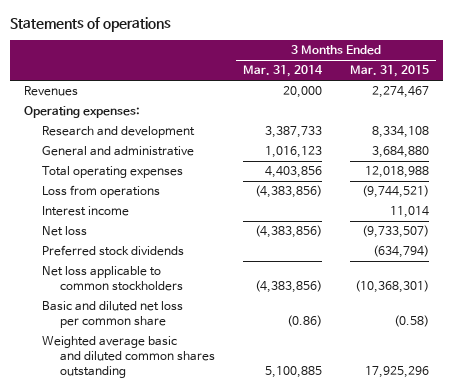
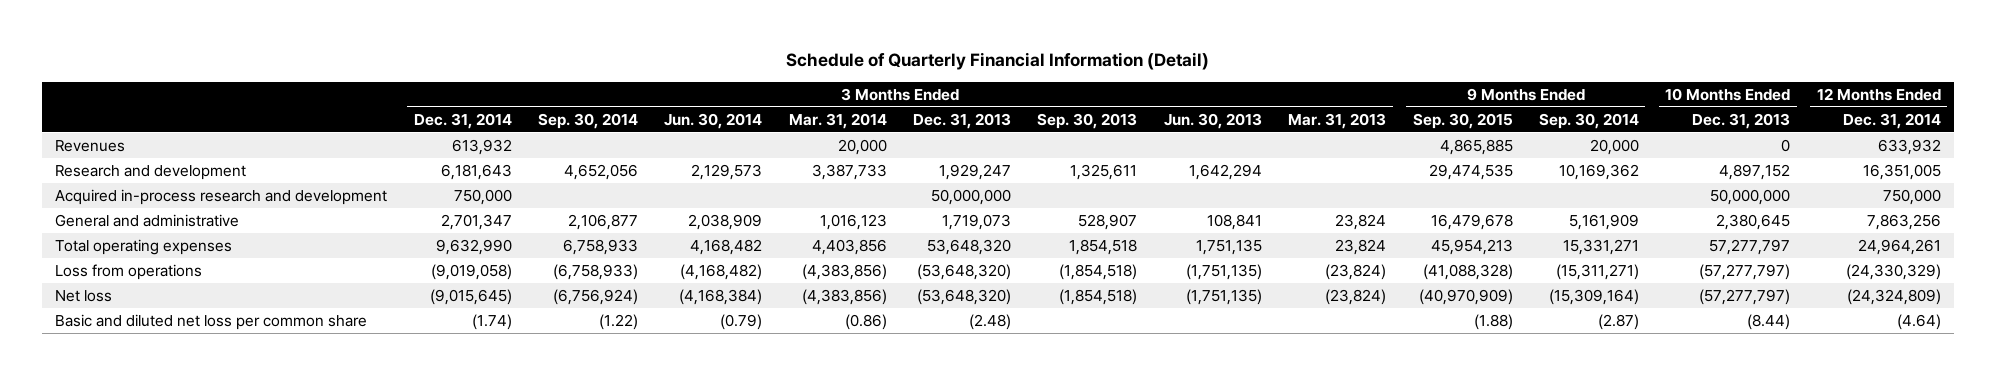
- Statements of operations
+ Schedule of Quarterly Financial Information (Detail)
- | 3 Months Ended Mar. 31, 2014 | 3 Months Ended Mar. 31, 2015
+ | 3 Months Ended Dec. 31, 2014 | 3 Months Ended Sep. 30, 2014 | 3 Months Ended Jun. 30, 2014 | 3 Months Ended Mar. 31, 2014 | 3 Months Ended Dec. 31, 2013 | 3 Months Ended Sep. 30, 2013 | 3 Months Ended Jun. 30, 2013 | 3 Months Ended Mar. 31, 2013 | 9 Months Ended Sep. 30, 2015 | 9 Months Ended Sep. 30, 2014 | 10 Months Ended Dec. 31, 2013 | 12 Months Ended Dec. 31, 2014
- Operating expenses:
+ Acquired in-process research and development | 750,000 | | | | 50,000,000 | | | | | | 50,000,000 | 750,000
- Interest income | | 11,014
- Preferred stock dividends | | (634,794)
- Net loss applicable to common stockholders | (4,383,856) | (10,368,301)
- Weighted average basic and diluted common shares outstanding | 5,100,885 | 17,925,296

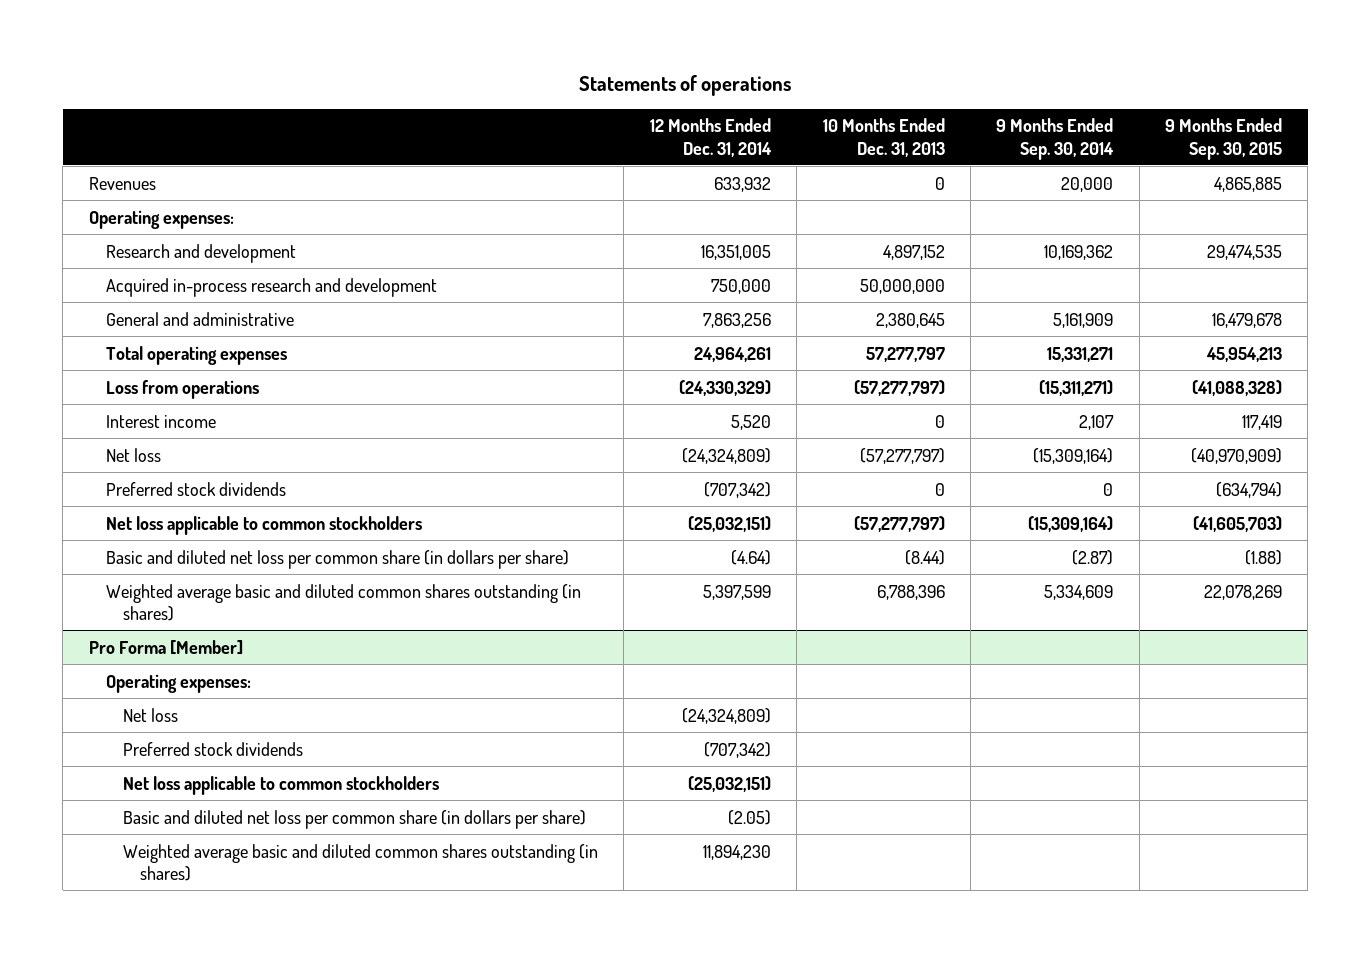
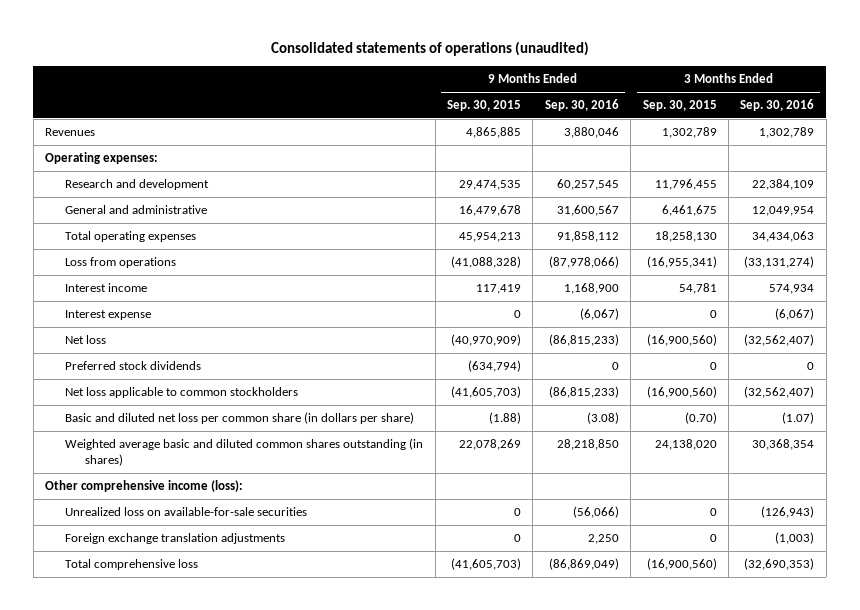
- Statements of operations
+ Consolidated statements of operations (unaudited)
- | 12 Months Ended Dec. 31, 2014 | 10 Months Ended Dec. 31, 2013 | 9 Months Ended Sep. 30, 2014 | 9 Months Ended Sep. 30, 2015
+ | 9 Months Ended Sep. 30, 2015 | 9 Months Ended Sep. 30, 2016 | 3 Months Ended Sep. 30, 2015 | 3 Months Ended Sep. 30, 2016
- Acquired in-process research and development | 750,000 | 50,000,000 | |
+ Interest expense | 0 | (6,067) | 0 | (6,067)
- Pro Forma [Member]
- Operating expenses:
- Net loss | (24,324,809) | | |
- Preferred stock dividends | (707,342) | | |
- Net loss applicable to common stockholders | (25,032,151) | | |
- Basic and diluted net loss per common share (in dollars per share) | (2.05) | | |
- Weighted average basic and diluted common shares outstanding (in shares) | 11,894,230 | | |
+ Other comprehensive income (loss):
+ Unrealized loss on available-for-sale securities | 0 | (56,066) | 0 | (126,943)
+ Foreign exchange translation adjustments | 0 | 2,250 | 0 | (1,003)
+ Total comprehensive loss | (41,605,703) | (86,869,049) | (16,900,560) | (32,690,353)

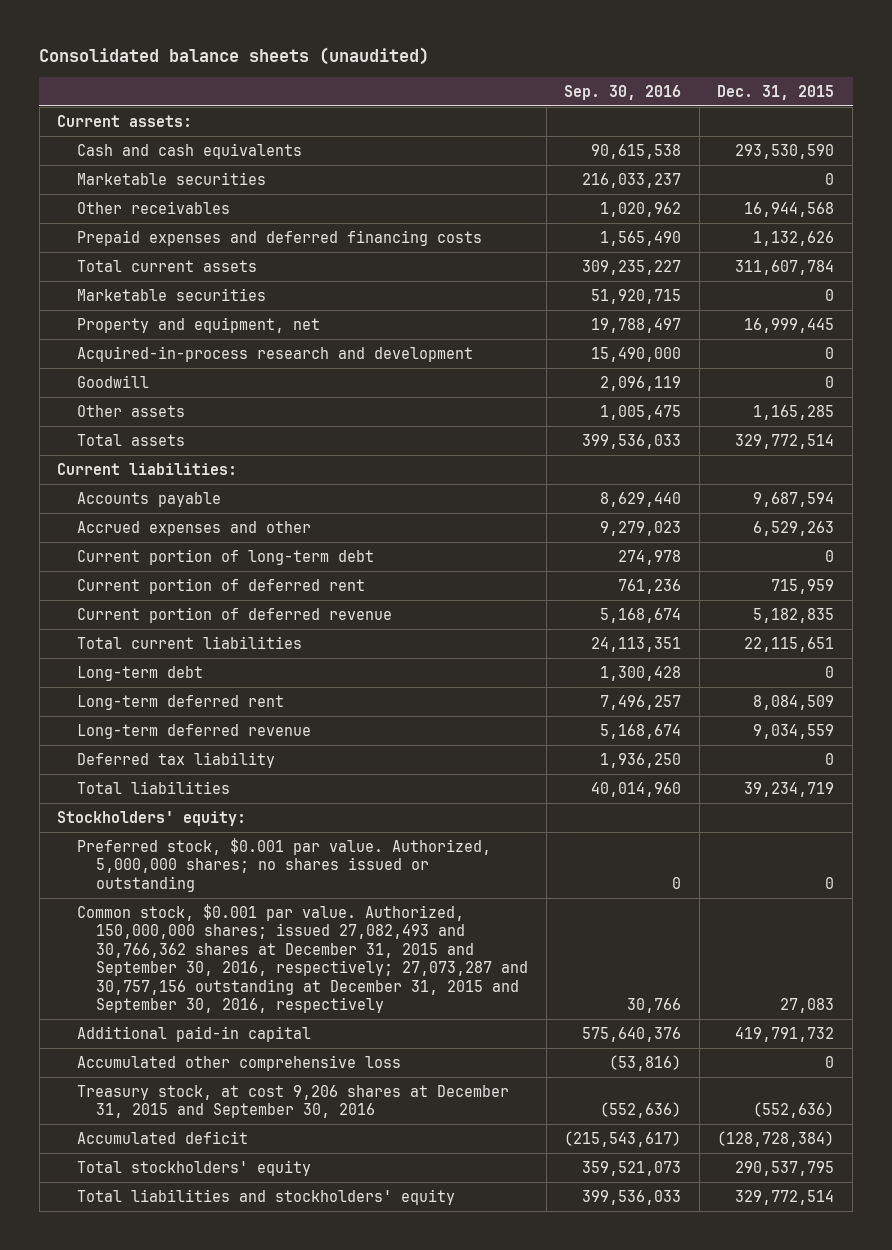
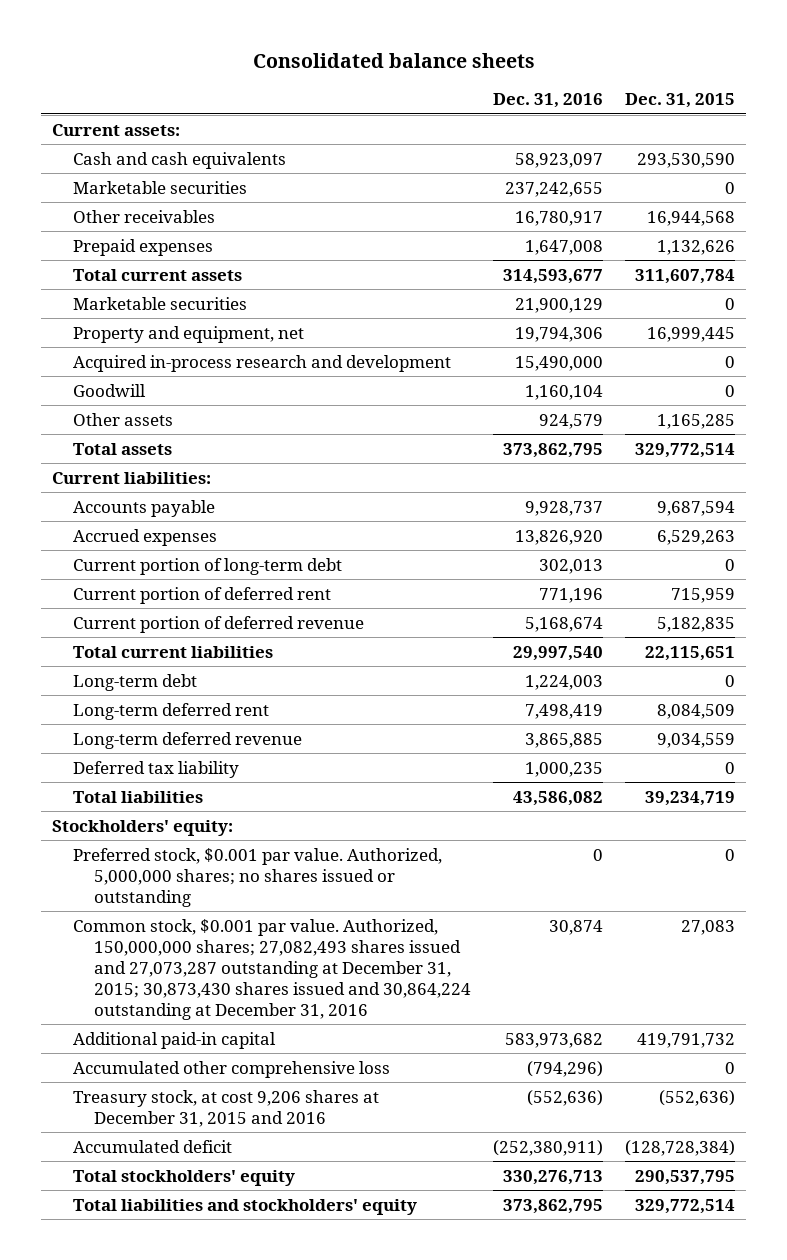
- Consolidated balance sheets (unaudited)
+ Consolidated balance sheets
- | Sep. 30, 2016 | Dec. 31, 2015
+ | Dec. 31, 2016 | Dec. 31, 2015
- Prepaid expenses and deferred financing costs | 1,565,490 | 1,132,626
+ Prepaid expenses | 1,647,008 | 1,132,626
- Acquired-in-process research and development | 15,490,000 | 0
+ Acquired in-process research and development | 15,490,000 | 0
- Accrued expenses and other | 9,279,023 | 6,529,263
+ Accrued expenses | 13,826,920 | 6,529,263
- Common stock, $0.001 par value. Authorized, 150,000,000 shares; issued 27,082,493 and 30,766,362 shares at December 31, 2015 and September 30, 2016, respectively; 27,073,287 and 30,757,156 outstanding at December 31, 2015 and September 30, 2016, respectively | 30,766 | 27,083
+ Common stock, $0.001 par value. Authorized, 150,000,000 shares; 27,082,493 shares issued and 27,073,287 outstanding at December 31, 2015; 30,873,430 shares issued and 30,864,224 outstanding at December 31, 2016 | 30,874 | 27,083
- Treasury stock, at cost 9,206 shares at December 31, 2015 and September 30, 2016 | (552,636) | (552,636)
+ Treasury stock, at cost 9,206 shares at December 31, 2015 and 2016 | (552,636) | (552,636)

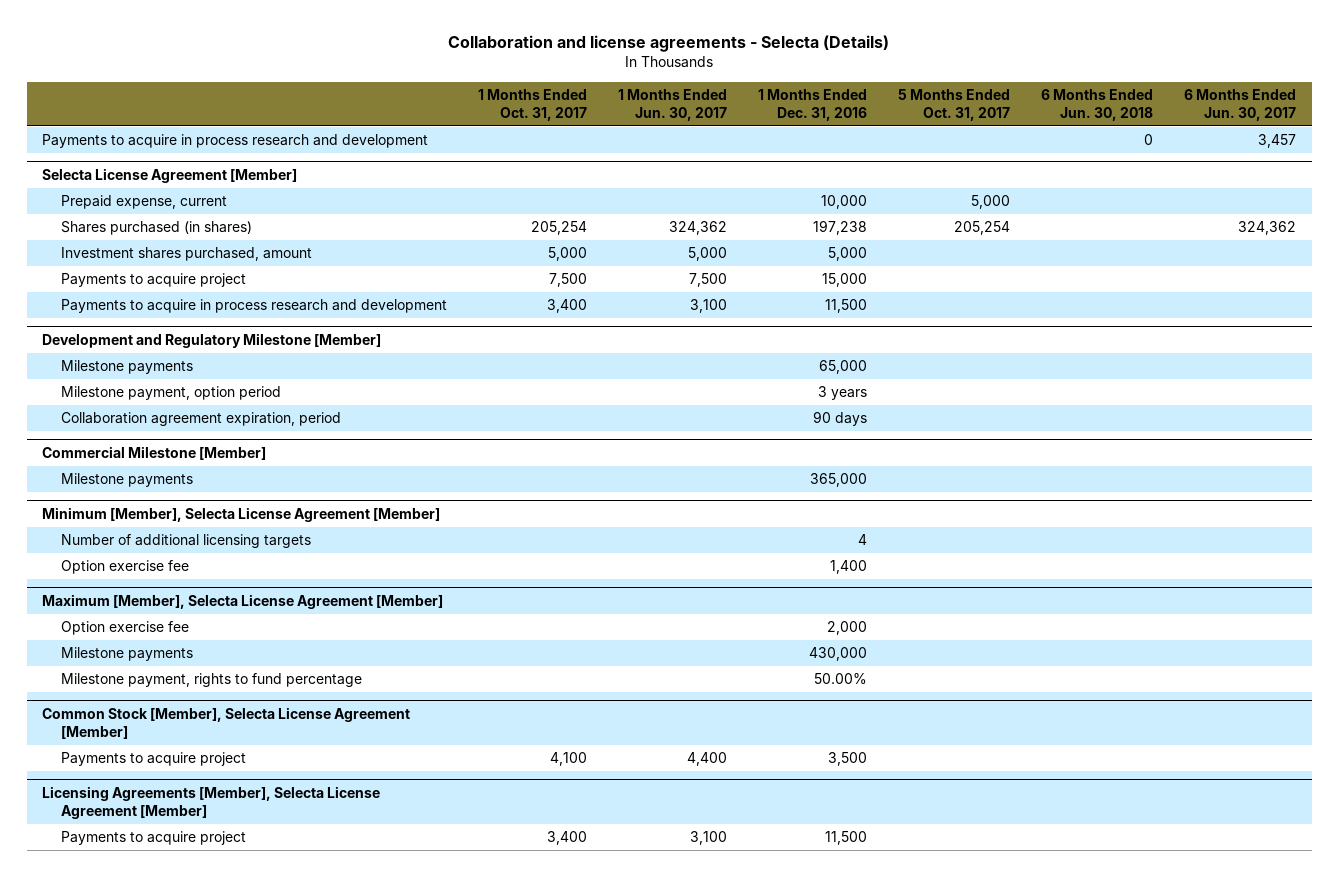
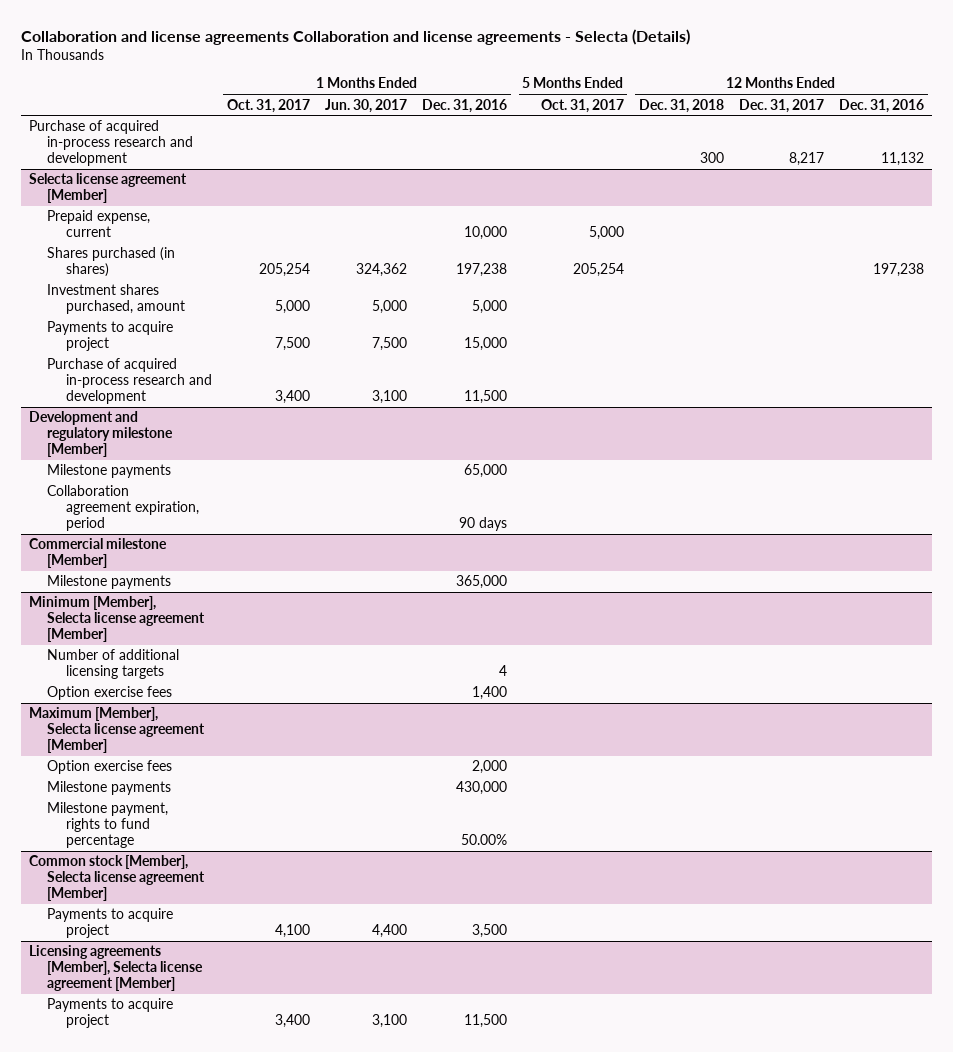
- Collaboration and license agreements - Selecta (Details)
+ Collaboration and license agreements Collaboration and license agreements - Selecta (Details)
- | 1 Months Ended Oct. 31, 2017 | 1 Months Ended Jun. 30, 2017 | 1 Months Ended Dec. 31, 2016 | 5 Months Ended Oct. 31, 2017 | 6 Months Ended Jun. 30, 2018 | 6 Months Ended Jun. 30, 2017
+ | 1 Months Ended Oct. 31, 2017 | 1 Months Ended Jun. 30, 2017 | 1 Months Ended Dec. 31, 2016 | 5 Months Ended Oct. 31, 2017 | 12 Months Ended Dec. 31, 2018 | 12 Months Ended Dec. 31, 2017 | 12 Months Ended Dec. 31, 2016
- Payments to acquire in process research and development | | | | | 0 | 3,457
- Selecta License Agreement [Member]
+ Purchase of acquired in-process research and development | | | | | 300 | 8,217 | 11,132
+ Selecta license agreement [Member]
- Payments to acquire in process research and development | 3,400 | 3,100 | 11,500 | | |
- Development and Regulatory Milestone [Member]
+ Purchase of acquired in-process research and development | 3,400 | 3,100 | 11,500 | | | |
+ Development and regulatory milestone [Member]
- Milestone payment, option period | | | 3 years | | |
- Commercial Milestone [Member]
+ Commercial milestone [Member]
- Minimum [Member], Selecta License Agreement [Member]
+ Minimum [Member], Selecta license agreement [Member]
- Option exercise fee | | | 1,400 | | |
- Maximum [Member], Selecta License Agreement [Member]
- Option exercise fee | | | 2,000 | | |
+ Option exercise fees | | | 1,400 | | | |
+ Maximum [Member], Selecta license agreement [Member]
+ Option exercise fees | | | 2,000 | | | |
- Common Stock [Member], Selecta License Agreement [Member]
+ Common stock [Member], Selecta license agreement [Member]
- Licensing Agreements [Member], Selecta License Agreement [Member]
+ Licensing agreements [Member], Selecta license agreement [Member]

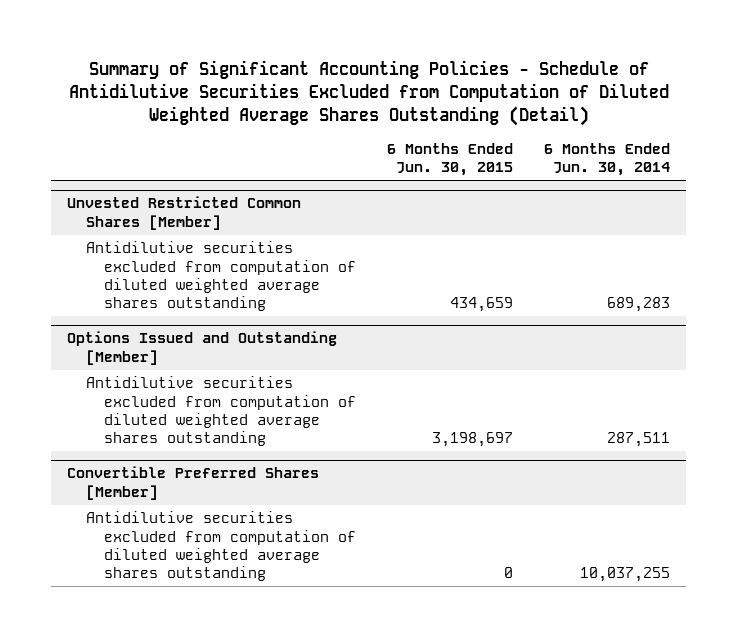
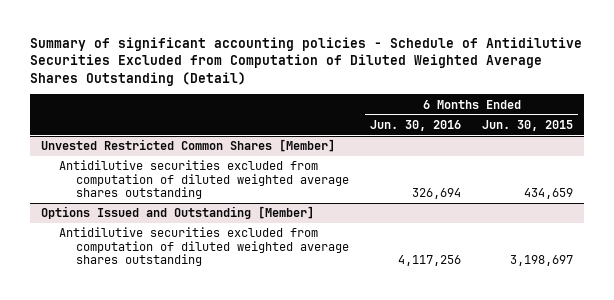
- Summary of Significant Accounting Policies - Schedule of Antidilutive Securities Excluded from Computation of Diluted Weighted Average Shares Outstanding (Detail)
+ Summary of significant accounting policies - Schedule of Antidilutive Securities Excluded from Computation of Diluted Weighted Average Shares Outstanding (Detail)
- | 6 Months Ended Jun. 30, 2015 | 6 Months Ended Jun. 30, 2014
+ | 6 Months Ended Jun. 30, 2016 | 6 Months Ended Jun. 30, 2015
- Convertible Preferred Shares [Member]
- Antidilutive securities excluded from computation of diluted weighted average shares outstanding | 0 | 10,037,255

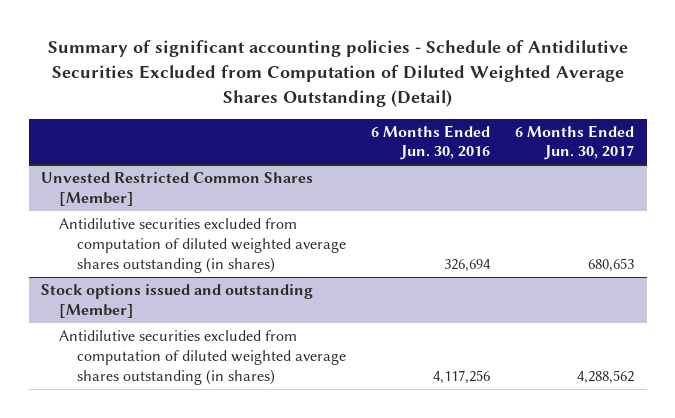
- | 6 Months Ended Jun. 30, 2016 | 6 Months Ended Jun. 30, 2015
+ | 6 Months Ended Jun. 30, 2016 | 6 Months Ended Jun. 30, 2017
@ Unvested Restricted Common Shares [Member]
- Antidilutive securities excluded from computation of diluted weighted average shares outstanding | 326,694 | 434,659
- Options Issued and Outstanding [Member]
- Antidilutive securities excluded from computation of diluted weighted average shares outstanding | 4,117,256 | 3,198,697
@ Unvested Restricted Common Shares [Member]
+ Antidilutive securities excluded from computation of diluted weighted average shares outstanding (in shares) | 326,694 | 680,653
+ Stock options issued and outstanding [Member]
+ Antidilutive securities excluded from computation of diluted weighted average shares outstanding (in shares) | 4,117,256 | 4,288,562

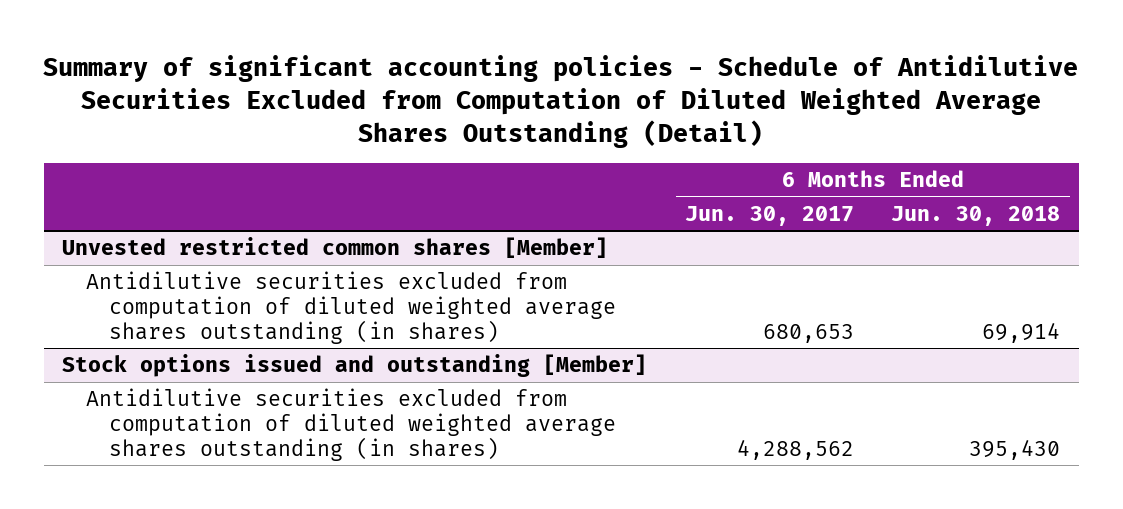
- | 6 Months Ended Jun. 30, 2016 | 6 Months Ended Jun. 30, 2017
+ | 6 Months Ended Jun. 30, 2017 | 6 Months Ended Jun. 30, 2018
- Unvested Restricted Common Shares [Member]
+ Unvested restricted common shares [Member]

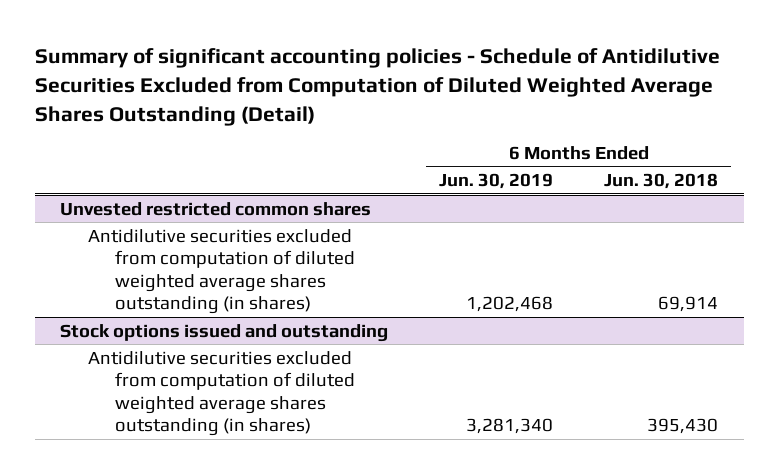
- | 6 Months Ended Jun. 30, 2017 | 6 Months Ended Jun. 30, 2018
+ | 6 Months Ended Jun. 30, 2019 | 6 Months Ended Jun. 30, 2018
- Unvested restricted common shares [Member]
+ Unvested restricted common shares
- Stock options issued and outstanding [Member]
+ Stock options issued and outstanding

